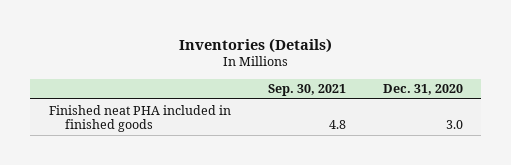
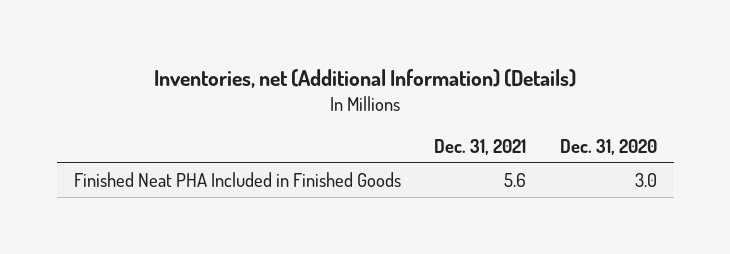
- Inventories (Details)
+ Inventories, net (Additional Information) (Details)
- | Sep. 30, 2021 | Dec. 31, 2020
+ | Dec. 31, 2021 | Dec. 31, 2020
- Finished neat PHA included in finished goods | 4.8 | 3.0
+ Finished Neat PHA Included in Finished Goods | 5.6 | 3.0

